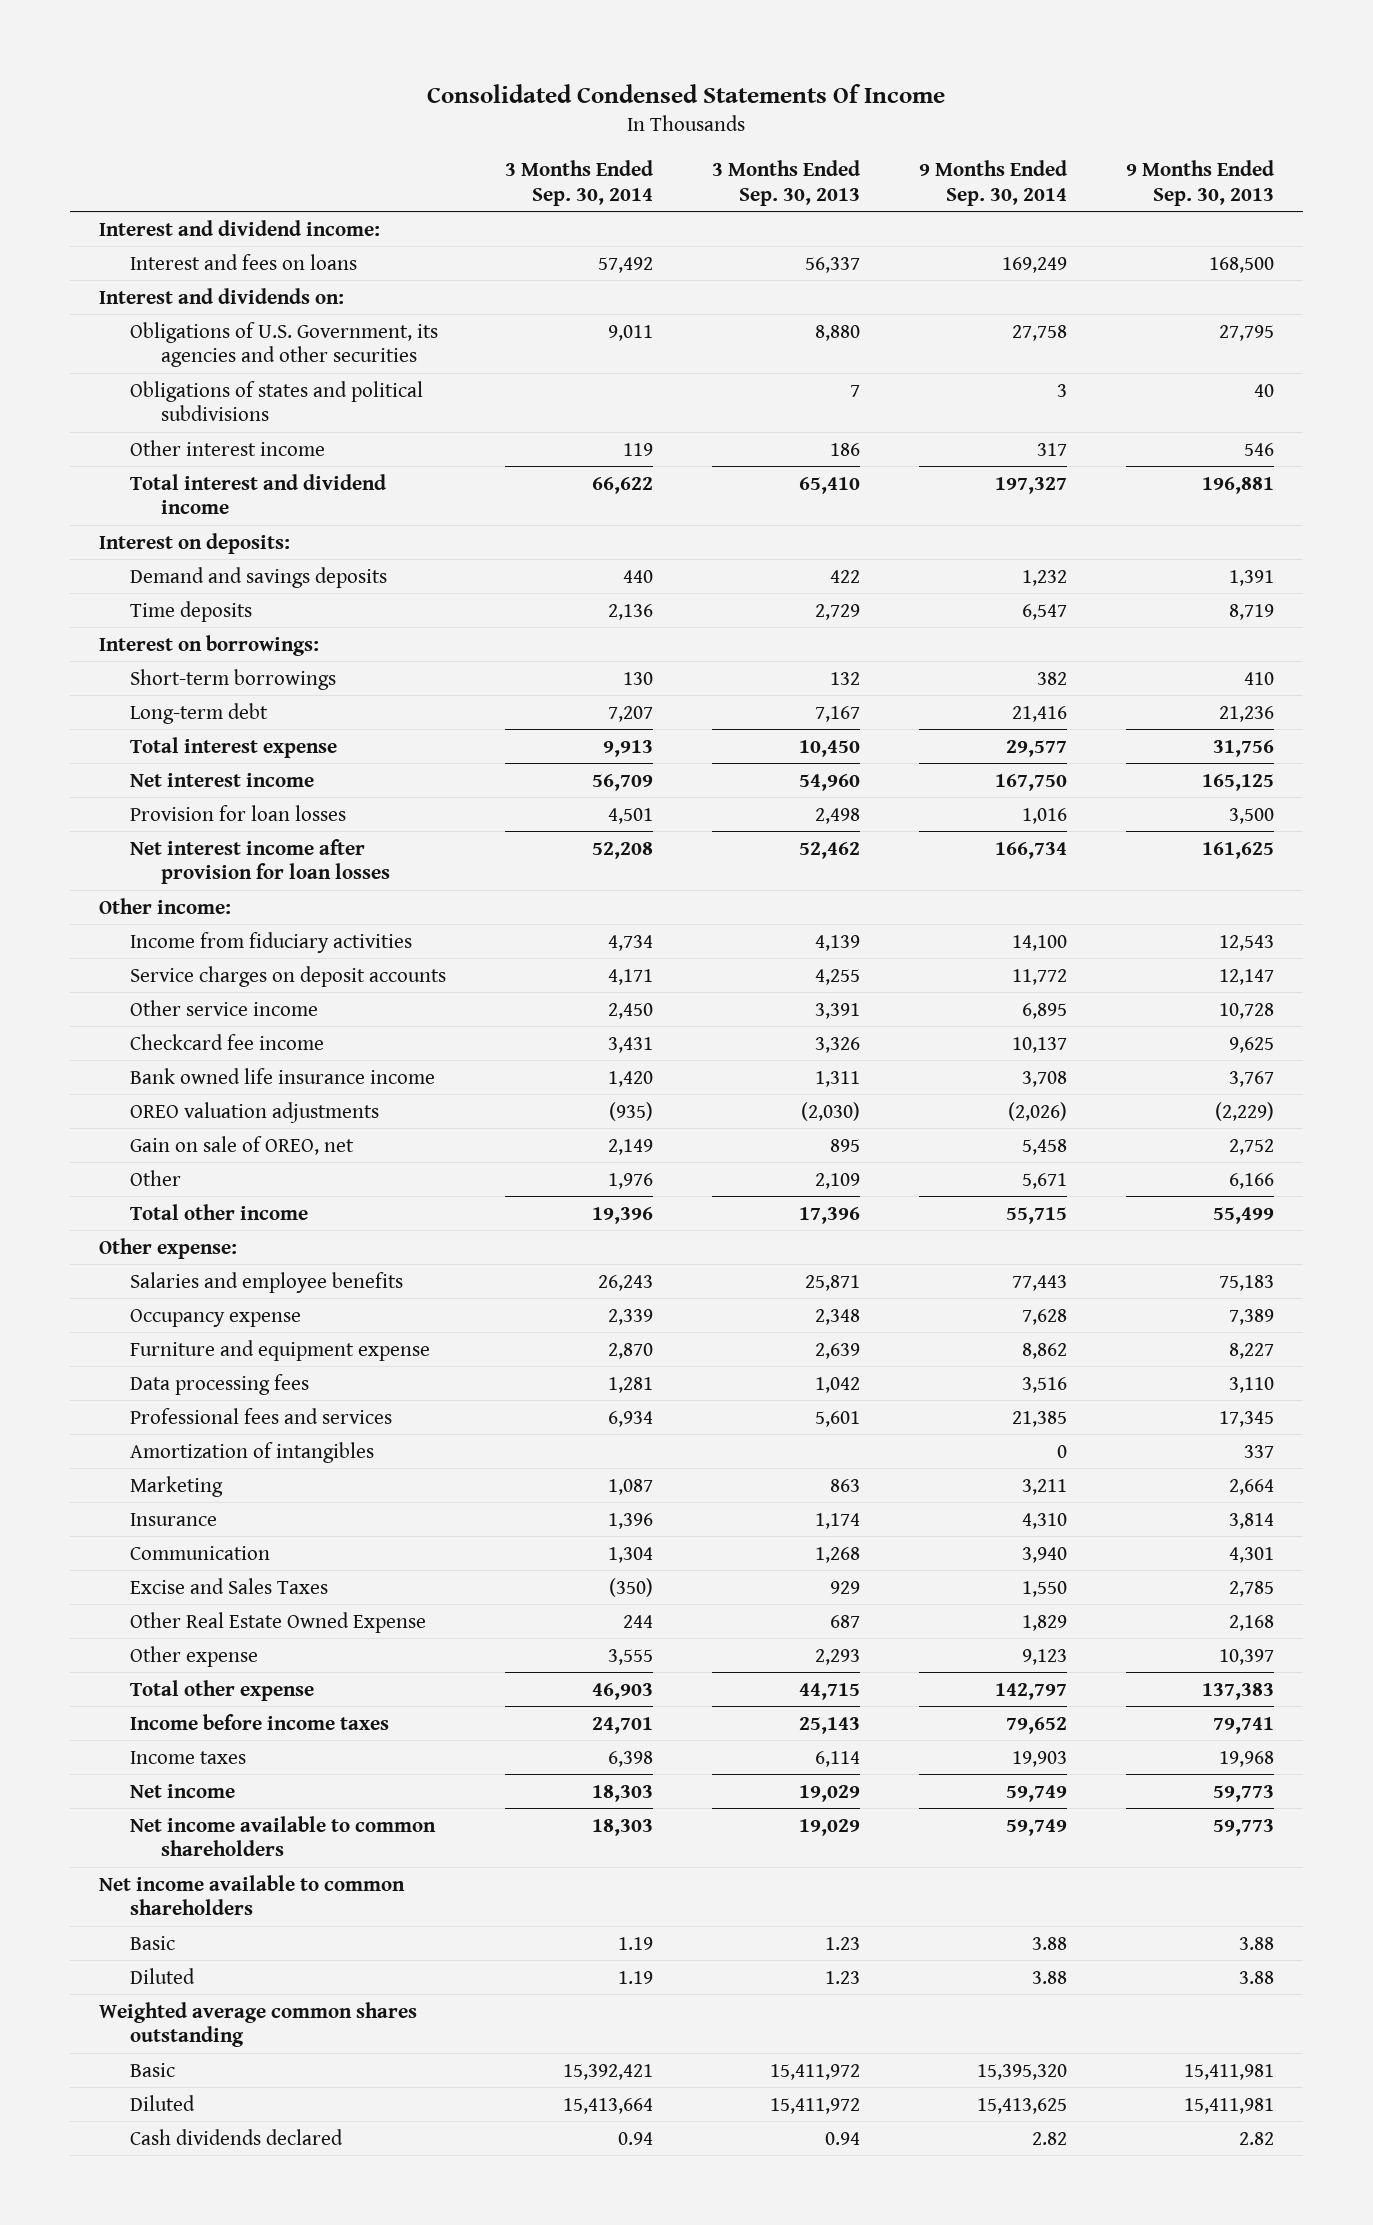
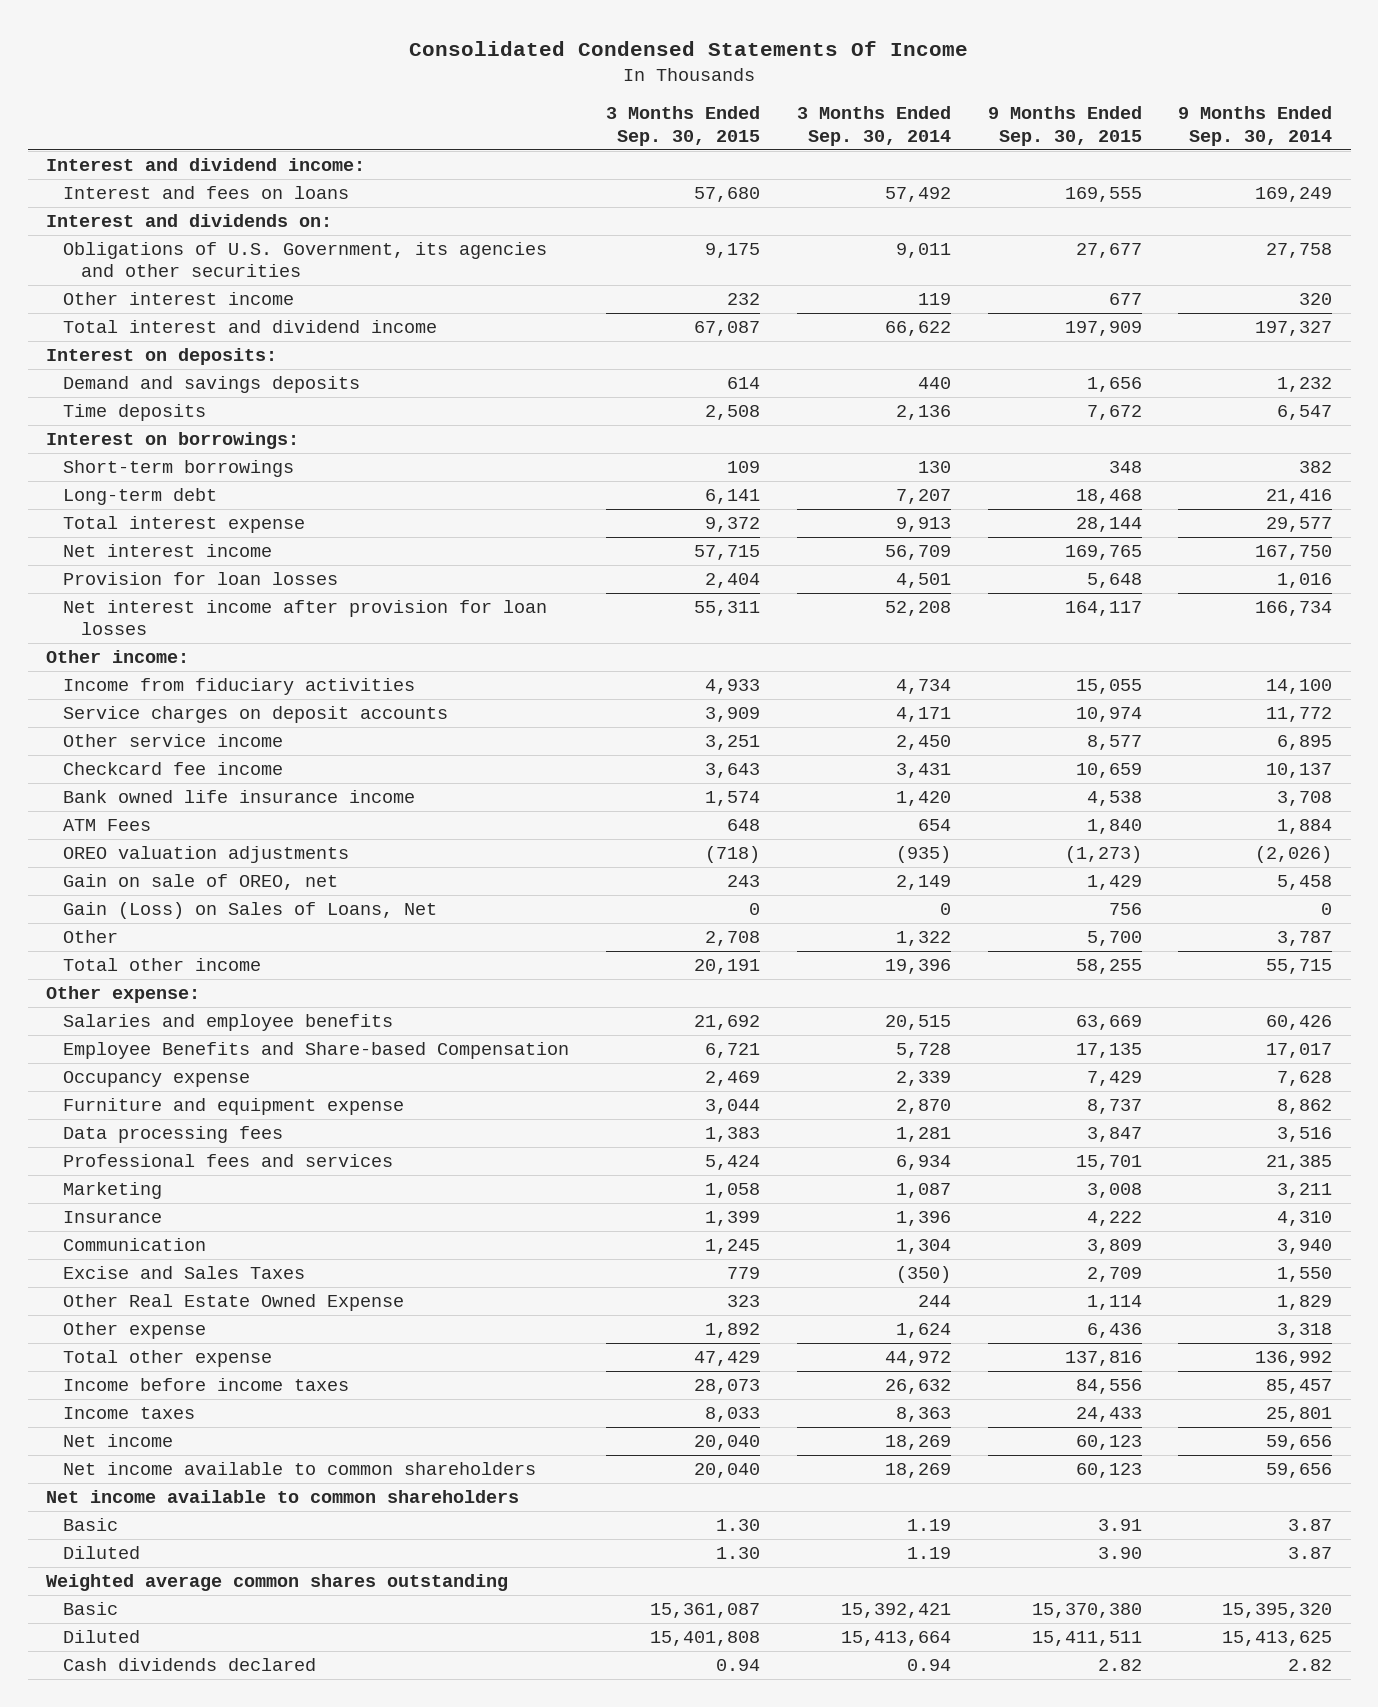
- | 3 Months Ended Sep. 30, 2014 | 3 Months Ended Sep. 30, 2013 | 9 Months Ended Sep. 30, 2014 | 9 Months Ended Sep. 30, 2013
+ | 3 Months Ended Sep. 30, 2015 | 3 Months Ended Sep. 30, 2014 | 9 Months Ended Sep. 30, 2015 | 9 Months Ended Sep. 30, 2014
- Obligations of states and political subdivisions | | 7 | 3 | 40
- Other interest income | 119 | 186 | 317 | 546
+ Other interest income | 232 | 119 | 677 | 320
+ ATM Fees | 648 | 654 | 1,840 | 1,884
- Other | 1,976 | 2,109 | 5,671 | 6,166
+ Gain (Loss) on Sales of Loans, Net | 0 | 0 | 756 | 0
+ Other | 2,708 | 1,322 | 5,700 | 3,787
- Salaries and employee benefits | 26,243 | 25,871 | 77,443 | 75,183
+ Salaries and employee benefits | 21,692 | 20,515 | 63,669 | 60,426
+ Employee Benefits and Share-based Compensation | 6,721 | 5,728 | 17,135 | 17,017
- Amortization of intangibles | | | 0 | 337
- Other expense | 3,555 | 2,293 | 9,123 | 10,397
- Total other expense | 46,903 | 44,715 | 142,797 | 137,383
- Income before income taxes | 24,701 | 25,143 | 79,652 | 79,741
- Income taxes | 6,398 | 6,114 | 19,903 | 19,968
- Net income | 18,303 | 19,029 | 59,749 | 59,773
- Net income available to common shareholders | 18,303 | 19,029 | 59,749 | 59,773
+ Other expense | 1,892 | 1,624 | 6,436 | 3,318
+ Total other expense | 47,429 | 44,972 | 137,816 | 136,992
+ Income before income taxes | 28,073 | 26,632 | 84,556 | 85,457
+ Income taxes | 8,033 | 8,363 | 24,433 | 25,801
+ Net income | 20,040 | 18,269 | 60,123 | 59,656
+ Net income available to common shareholders | 20,040 | 18,269 | 60,123 | 59,656
- Basic | 1.19 | 1.23 | 3.88 | 3.88
- Diluted | 1.19 | 1.23 | 3.88 | 3.88
+ Basic | 1.30 | 1.19 | 3.91 | 3.87
+ Diluted | 1.30 | 1.19 | 3.90 | 3.87

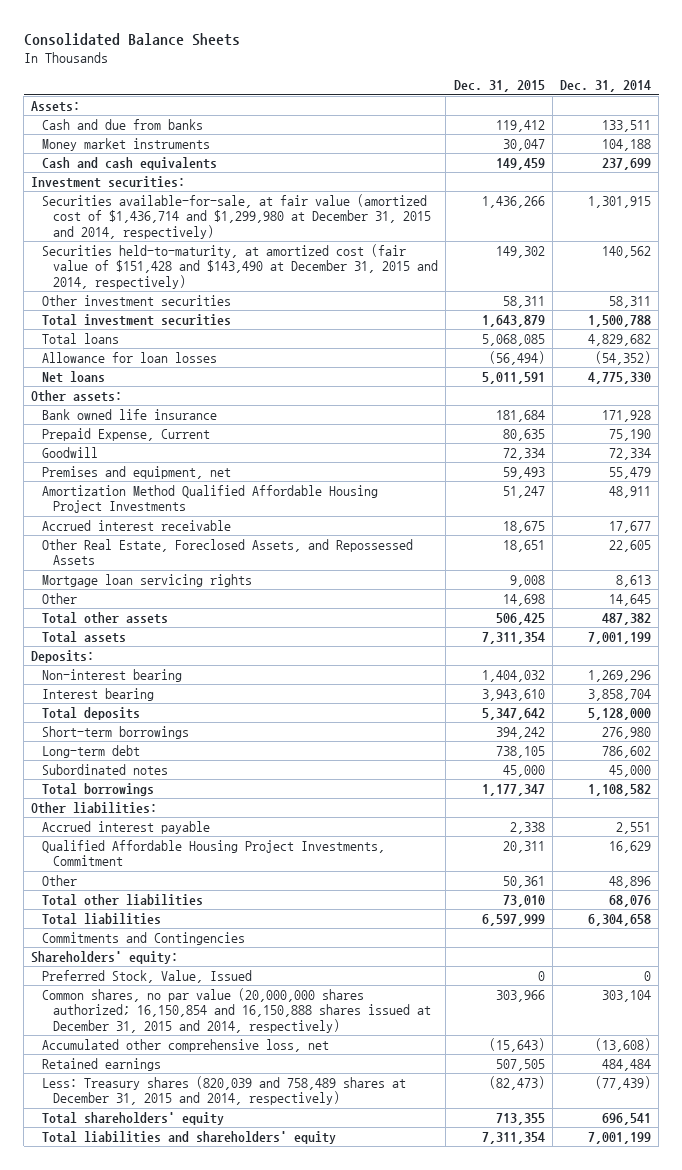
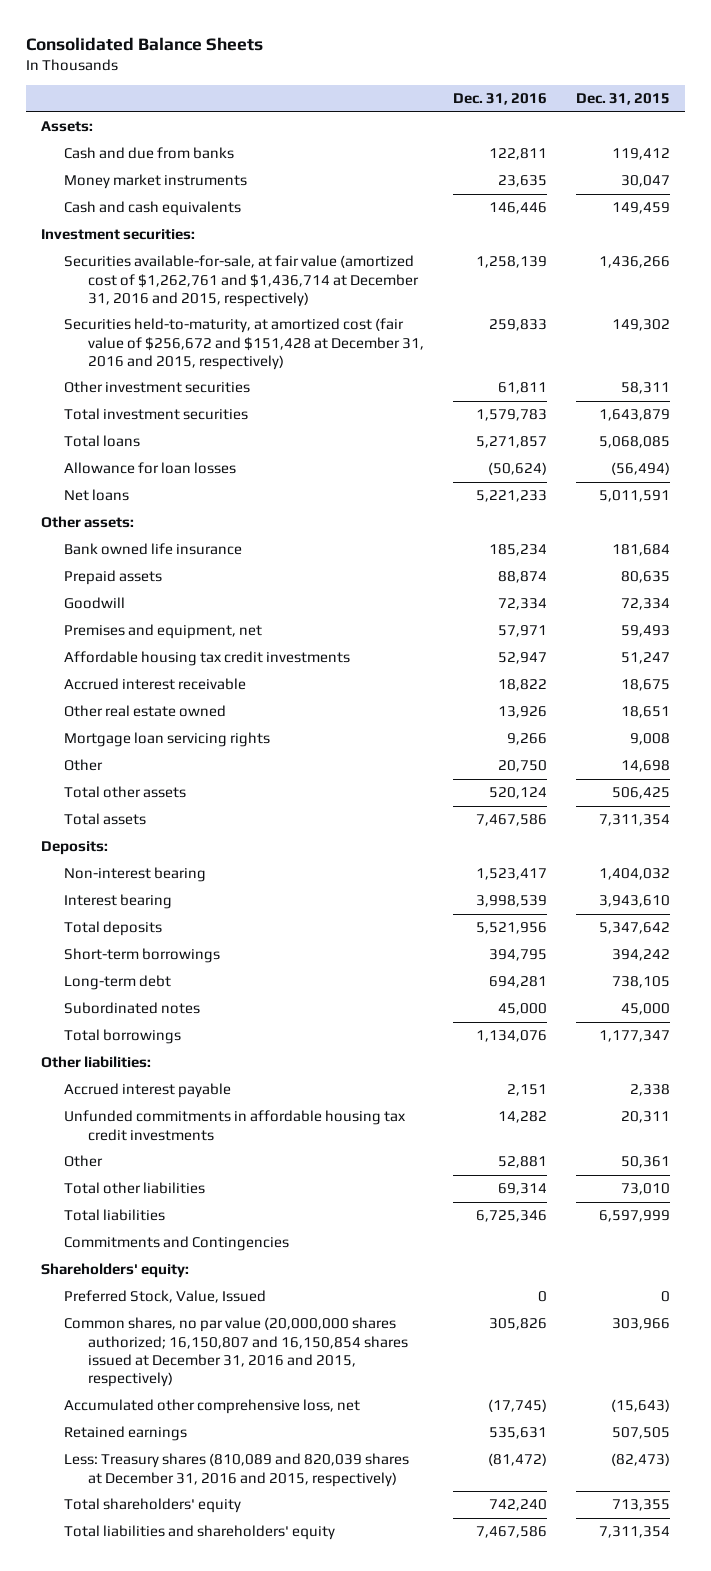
- | Dec. 31, 2015 | Dec. 31, 2014
+ | Dec. 31, 2016 | Dec. 31, 2015
- Securities available-for-sale, at fair value (amortized cost of $1,436,714 and $1,299,980 at December 31, 2015 and 2014, respectively) | 1,436,266 | 1,301,915
- Securities held-to-maturity, at amortized cost (fair value of $151,428 and $143,490 at December 31, 2015 and 2014, respectively) | 149,302 | 140,562
+ Securities available-for-sale, at fair value (amortized cost of $1,262,761 and $1,436,714 at December 31, 2016 and 2015, respectively) | 1,258,139 | 1,436,266
+ Securities held-to-maturity, at amortized cost (fair value of $256,672 and $151,428 at December 31, 2016 and 2015, respectively) | 259,833 | 149,302
- Prepaid Expense, Current | 80,635 | 75,190
+ Prepaid assets | 88,874 | 80,635
- Amortization Method Qualified Affordable Housing Project Investments | 51,247 | 48,911
+ Affordable housing tax credit investments | 52,947 | 51,247
- Other Real Estate, Foreclosed Assets, and Repossessed Assets | 18,651 | 22,605
+ Other real estate owned | 13,926 | 18,651
- Qualified Affordable Housing Project Investments, Commitment | 20,311 | 16,629
+ Unfunded commitments in affordable housing tax credit investments | 14,282 | 20,311
- Common shares, no par value (20,000,000 shares authorized; 16,150,854 and 16,150,888 shares issued at December 31, 2015 and 2014, respectively) | 303,966 | 303,104
+ Common shares, no par value (20,000,000 shares authorized; 16,150,807 and 16,150,854 shares issued at December 31, 2016 and 2015, respectively) | 305,826 | 303,966
- Less: Treasury shares (820,039 and 758,489 shares at December 31, 2015 and 2014, respectively) | (82,473) | (77,439)
+ Less: Treasury shares (810,089 and 820,039 shares at December 31, 2016 and 2015, respectively) | (81,472) | (82,473)

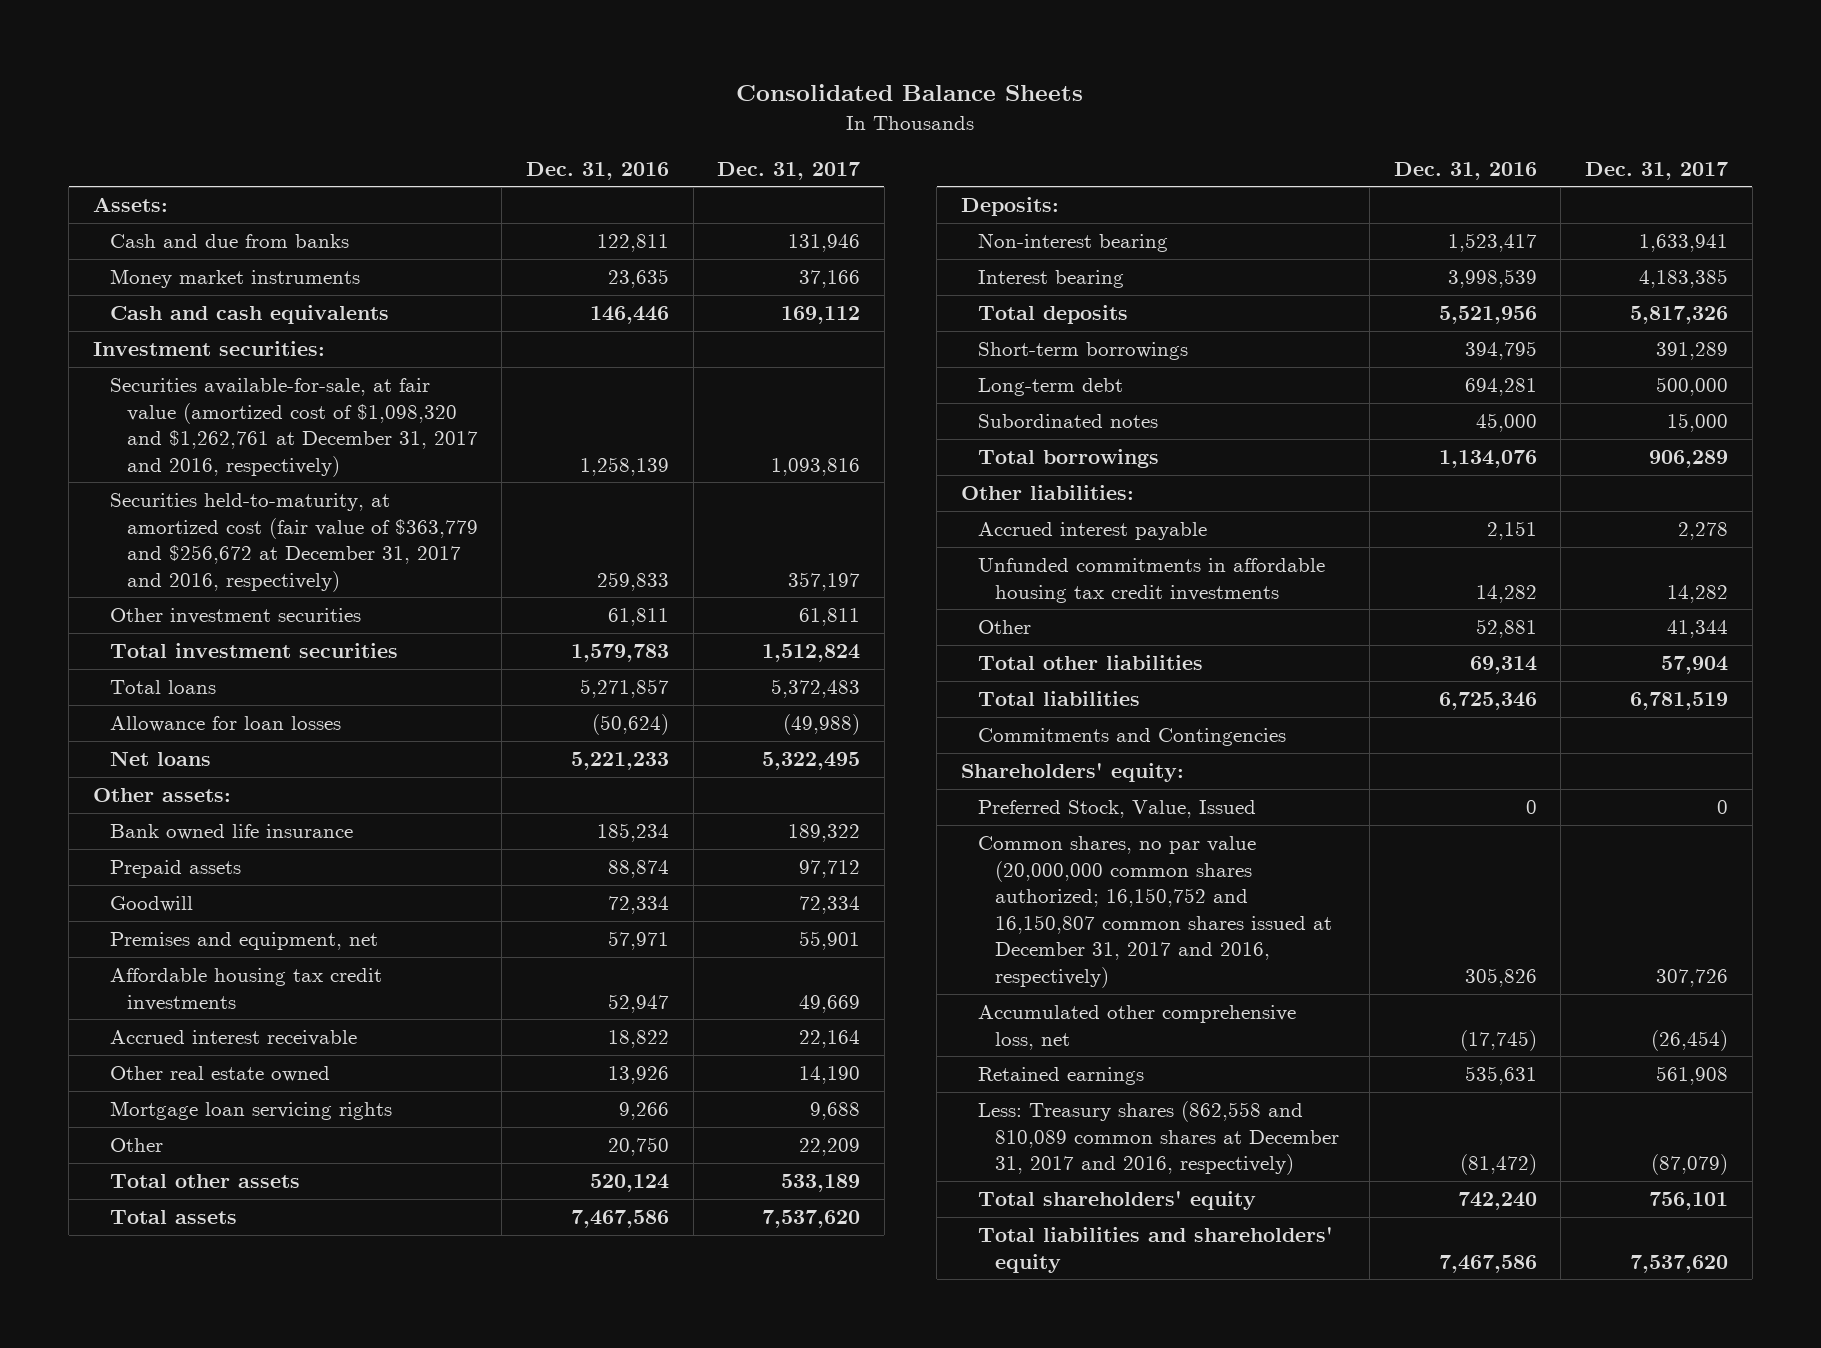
- | Dec. 31, 2016 | Dec. 31, 2015
+ | Dec. 31, 2016 | Dec. 31, 2017
- Securities available-for-sale, at fair value (amortized cost of $1,262,761 and $1,436,714 at December 31, 2016 and 2015, respectively) | 1,258,139 | 1,436,266
- Securities held-to-maturity, at amortized cost (fair value of $256,672 and $151,428 at December 31, 2016 and 2015, respectively) | 259,833 | 149,302
+ Securities available-for-sale, at fair value (amortized cost of $1,098,320 and $1,262,761 at December 31, 2017 and 2016, respectively) | 1,258,139 | 1,093,816
+ Securities held-to-maturity, at amortized cost (fair value of $363,779 and $256,672 at December 31, 2017 and 2016, respectively) | 259,833 | 357,197
- Common shares, no par value (20,000,000 shares authorized; 16,150,807 and 16,150,854 shares issued at December 31, 2016 and 2015, respectively) | 305,826 | 303,966
+ Common shares, no par value (20,000,000 common shares authorized; 16,150,752 and 16,150,807 common shares issued at December 31, 2017 and 2016, respectively) | 305,826 | 307,726
- Less: Treasury shares (810,089 and 820,039 shares at December 31, 2016 and 2015, respectively) | (81,472) | (82,473)
+ Less: Treasury shares (862,558 and 810,089 common shares at December 31, 2017 and 2016, respectively) | (81,472) | (87,079)

